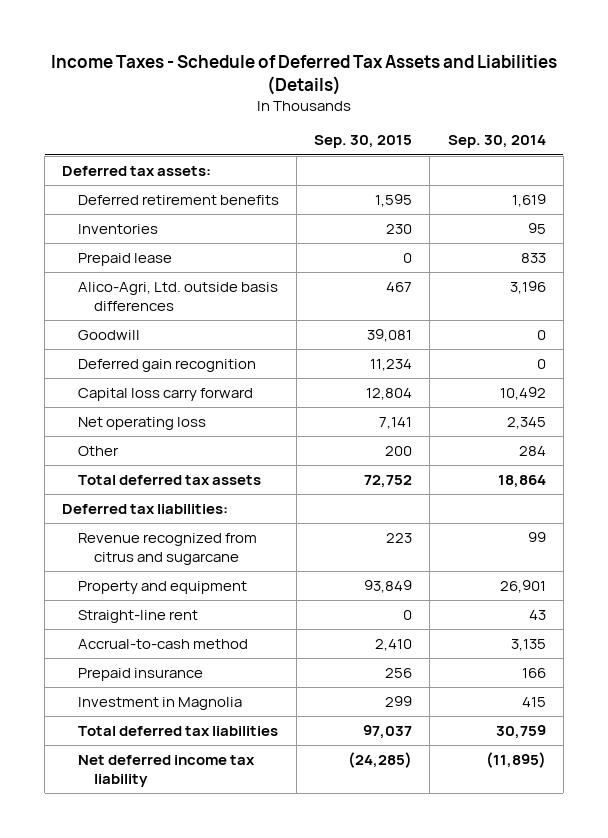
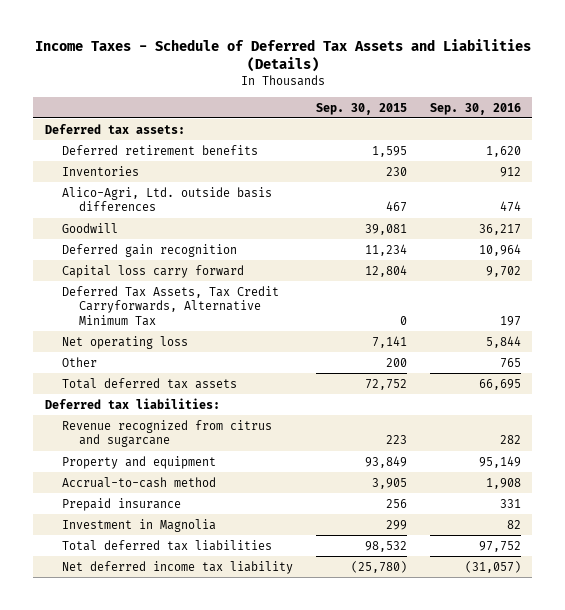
- | Sep. 30, 2015 | Sep. 30, 2014
+ | Sep. 30, 2015 | Sep. 30, 2016
- Prepaid lease | 0 | 833
+ Deferred Tax Assets, Tax Credit Carryforwards, Alternative Minimum Tax | 0 | 197
- Straight-line rent | 0 | 43
- Accrual-to-cash method | 2,410 | 3,135
+ Accrual-to-cash method | 3,905 | 1,908
- Total deferred tax liabilities | 97,037 | 30,759
- Net deferred income tax liability | (24,285) | (11,895)
+ Total deferred tax liabilities | 98,532 | 97,752
+ Net deferred income tax liability | (25,780) | (31,057)

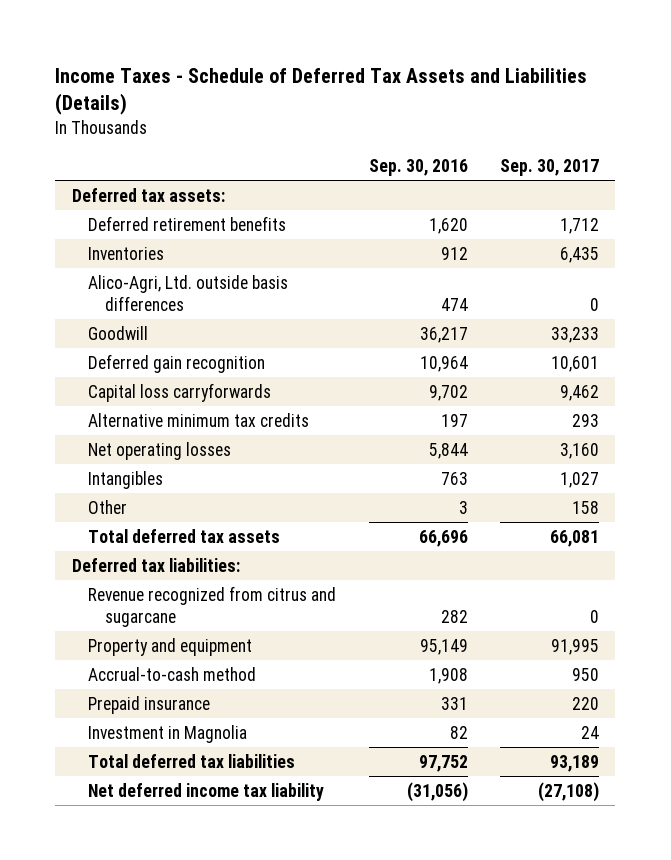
- | Sep. 30, 2015 | Sep. 30, 2016
+ | Sep. 30, 2016 | Sep. 30, 2017
- Capital loss carry forward | 12,804 | 9,702
- Deferred Tax Assets, Tax Credit Carryforwards, Alternative Minimum Tax | 0 | 197
- Net operating loss | 7,141 | 5,844
- Other | 200 | 765
- Total deferred tax assets | 72,752 | 66,695
+ Capital loss carryforwards | 9,702 | 9,462
+ Alternative minimum tax credits | 197 | 293
+ Net operating losses | 5,844 | 3,160
+ Intangibles | 763 | 1,027
+ Other | 3 | 158
+ Total deferred tax assets | 66,696 | 66,081
- Net deferred income tax liability | (25,780) | (31,057)
+ Net deferred income tax liability | (31,056) | (27,108)

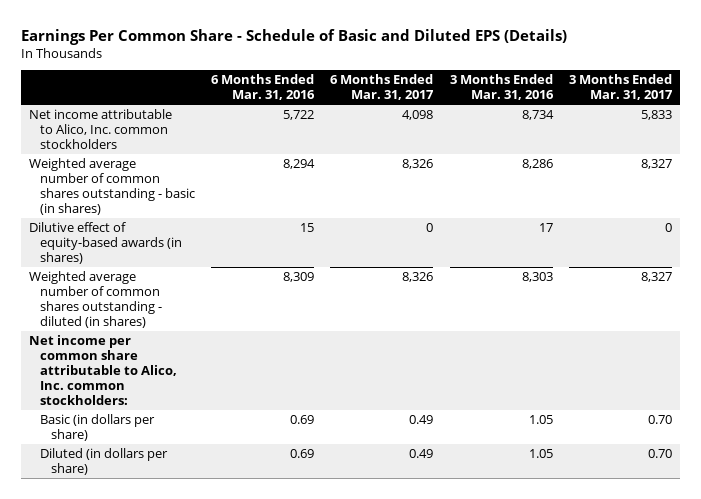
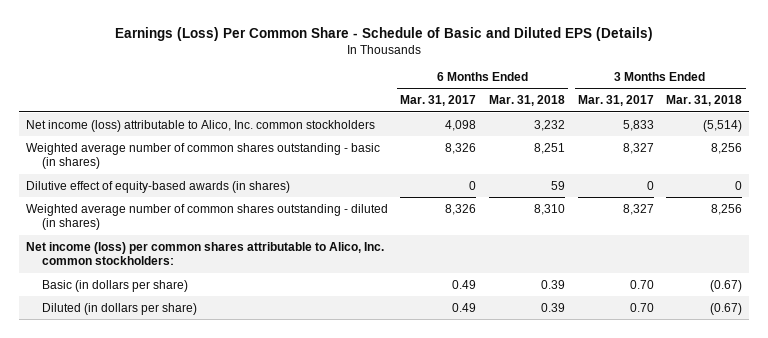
- Earnings Per Common Share - Schedule of Basic and Diluted EPS (Details)
+ Earnings (Loss) Per Common Share - Schedule of Basic and Diluted EPS (Details)
- | 6 Months Ended Mar. 31, 2016 | 6 Months Ended Mar. 31, 2017 | 3 Months Ended Mar. 31, 2016 | 3 Months Ended Mar. 31, 2017
+ | 6 Months Ended Mar. 31, 2017 | 6 Months Ended Mar. 31, 2018 | 3 Months Ended Mar. 31, 2017 | 3 Months Ended Mar. 31, 2018
- Net income attributable to Alico, Inc. common stockholders | 5,722 | 4,098 | 8,734 | 5,833
+ Net income (loss) attributable to Alico, Inc. common stockholders | 4,098 | 3,232 | 5,833 | (5,514)
- Net income per common share attributable to Alico, Inc. common stockholders:
+ Net income (loss) per common shares attributable to Alico, Inc. common stockholders:

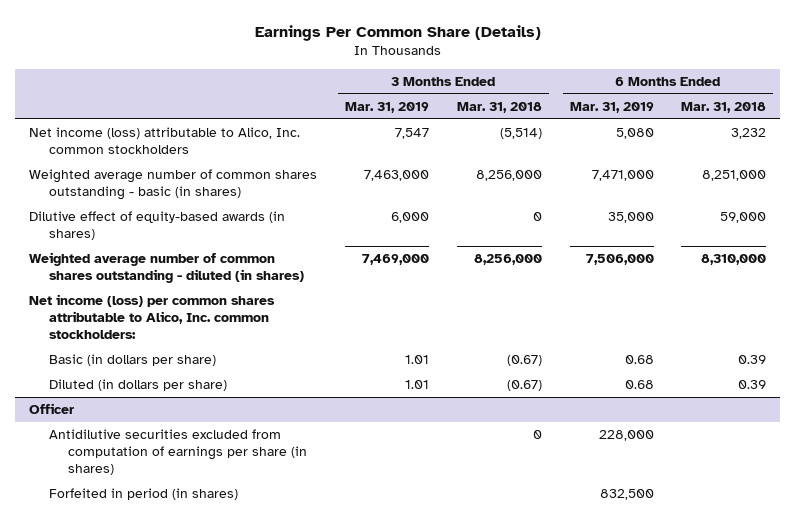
- Earnings (Loss) Per Common Share - Schedule of Basic and Diluted EPS (Details)
+ Earnings Per Common Share (Details)
- | 6 Months Ended Mar. 31, 2017 | 6 Months Ended Mar. 31, 2018 | 3 Months Ended Mar. 31, 2017 | 3 Months Ended Mar. 31, 2018
+ | 3 Months Ended Mar. 31, 2019 | 3 Months Ended Mar. 31, 2018 | 6 Months Ended Mar. 31, 2019 | 6 Months Ended Mar. 31, 2018
- Weighted average number of common shares outstanding - basic (in shares) | 8,326 | 8,251 | 8,327 | 8,256
- Dilutive effect of equity-based awards (in shares) | 0 | 59 | 0 | 0
- Weighted average number of common shares outstanding - diluted (in shares) | 8,326 | 8,310 | 8,327 | 8,256
+ Weighted average number of common shares outstanding - basic (in shares) | 7,463,000 | 8,256,000 | 7,471,000 | 8,251,000
+ Dilutive effect of equity-based awards (in shares) | 6,000 | 0 | 35,000 | 59,000
+ Weighted average number of common shares outstanding - diluted (in shares) | 7,469,000 | 8,256,000 | 7,506,000 | 8,310,000
+ Officer
+ Antidilutive securities excluded from computation of earnings per share (in shares) | | 0 | 228,000 |
+ Forfeited in period (in shares) | | | 832,500 |

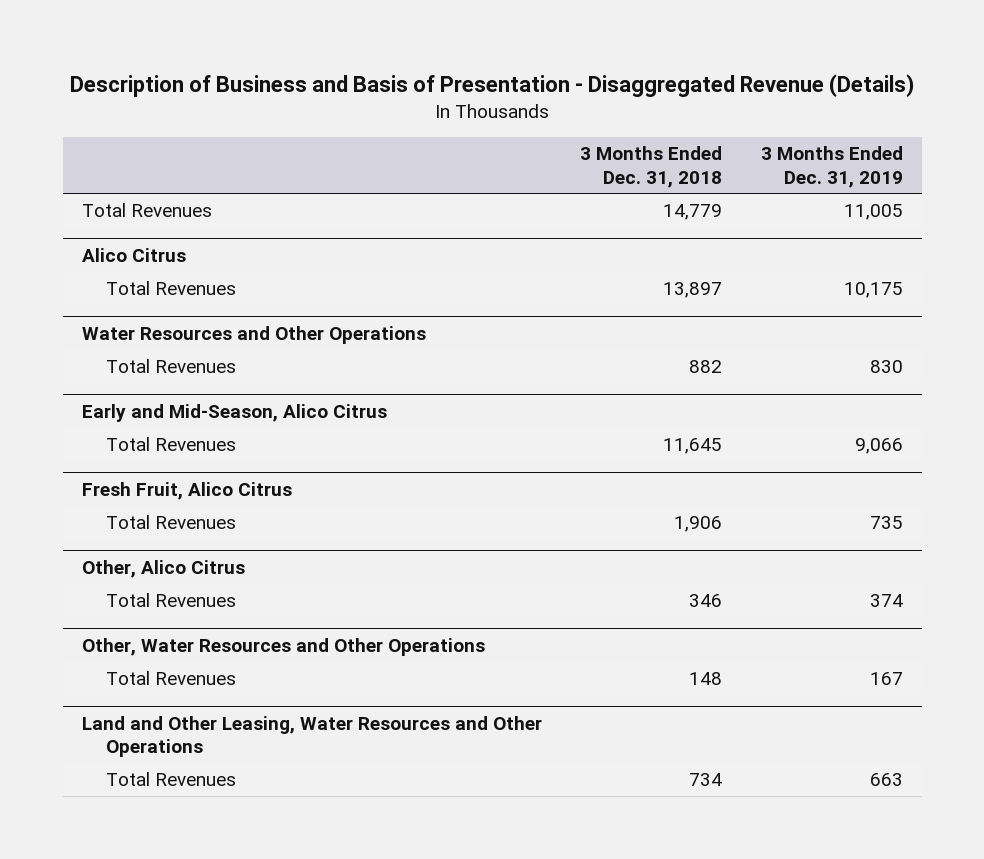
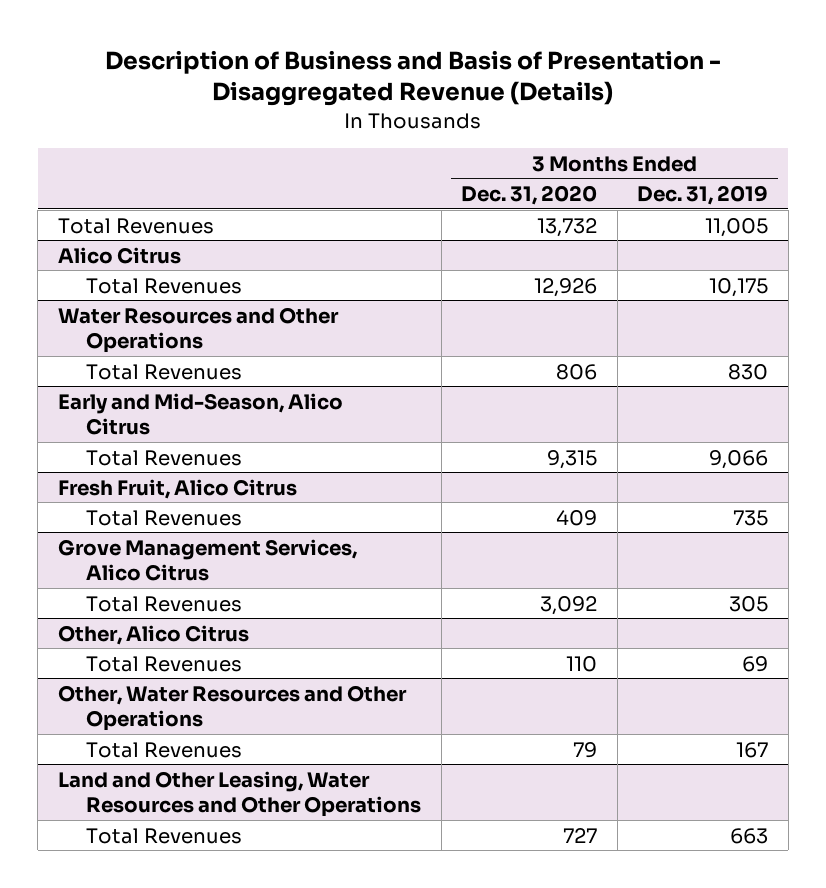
- | 3 Months Ended Dec. 31, 2018 | 3 Months Ended Dec. 31, 2019
+ | 3 Months Ended Dec. 31, 2020 | 3 Months Ended Dec. 31, 2019
+ Grove Management Services, Alico Citrus
+ Total Revenues | 3,092 | 305
@ Other, Alico Citrus
- Total Revenues | 346 | 374
+ Total Revenues | 110 | 69

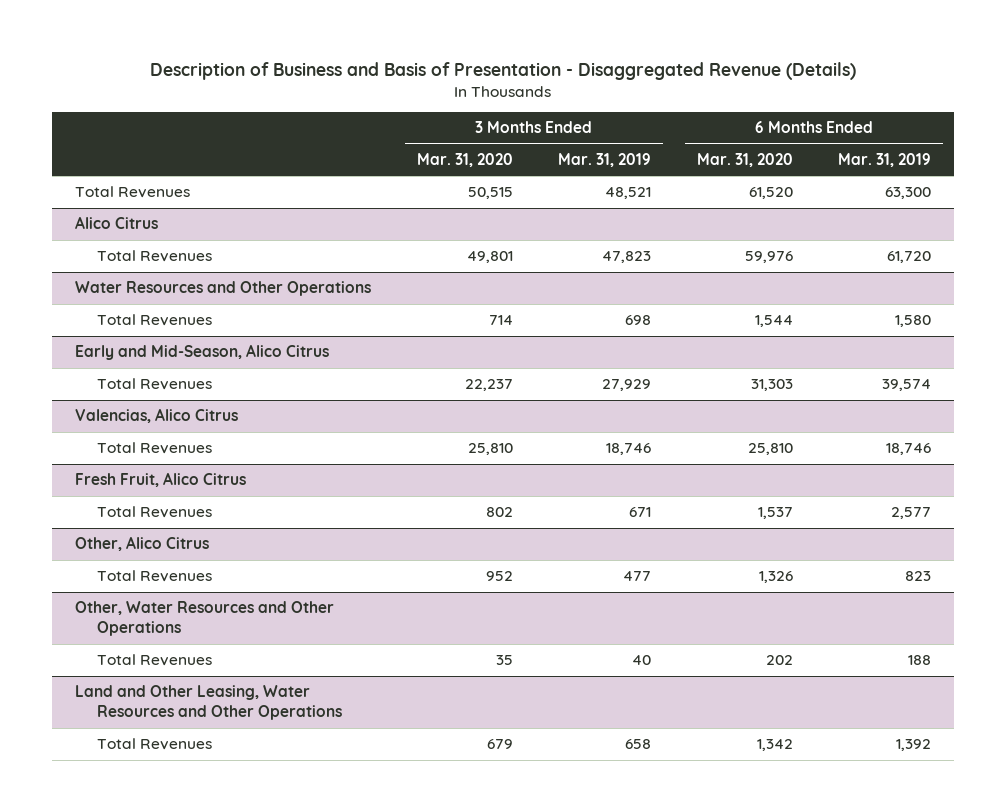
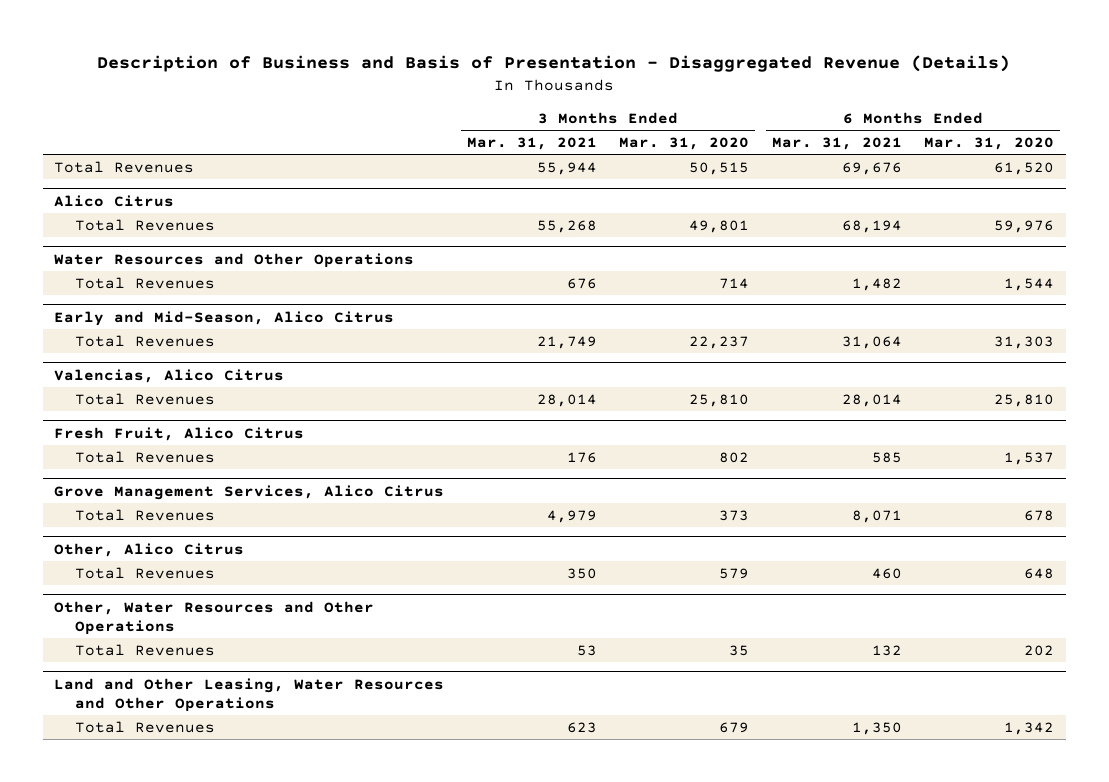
- | 3 Months Ended Mar. 31, 2020 | 3 Months Ended Mar. 31, 2019 | 6 Months Ended Mar. 31, 2020 | 6 Months Ended Mar. 31, 2019
+ | 3 Months Ended Mar. 31, 2021 | 3 Months Ended Mar. 31, 2020 | 6 Months Ended Mar. 31, 2021 | 6 Months Ended Mar. 31, 2020
+ Grove Management Services, Alico Citrus
+ Total Revenues | 4,979 | 373 | 8,071 | 678
@ Other, Alico Citrus
- Total Revenues | 952 | 477 | 1,326 | 823
+ Total Revenues | 350 | 579 | 460 | 648

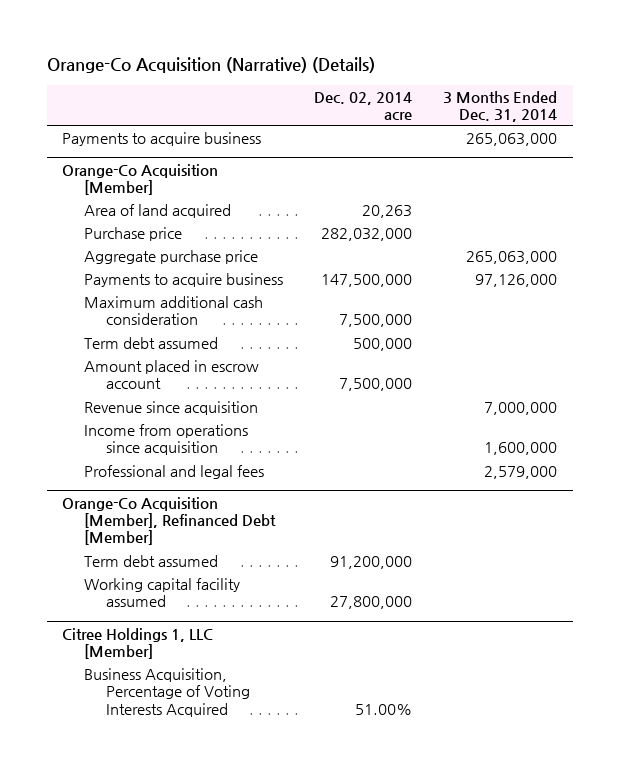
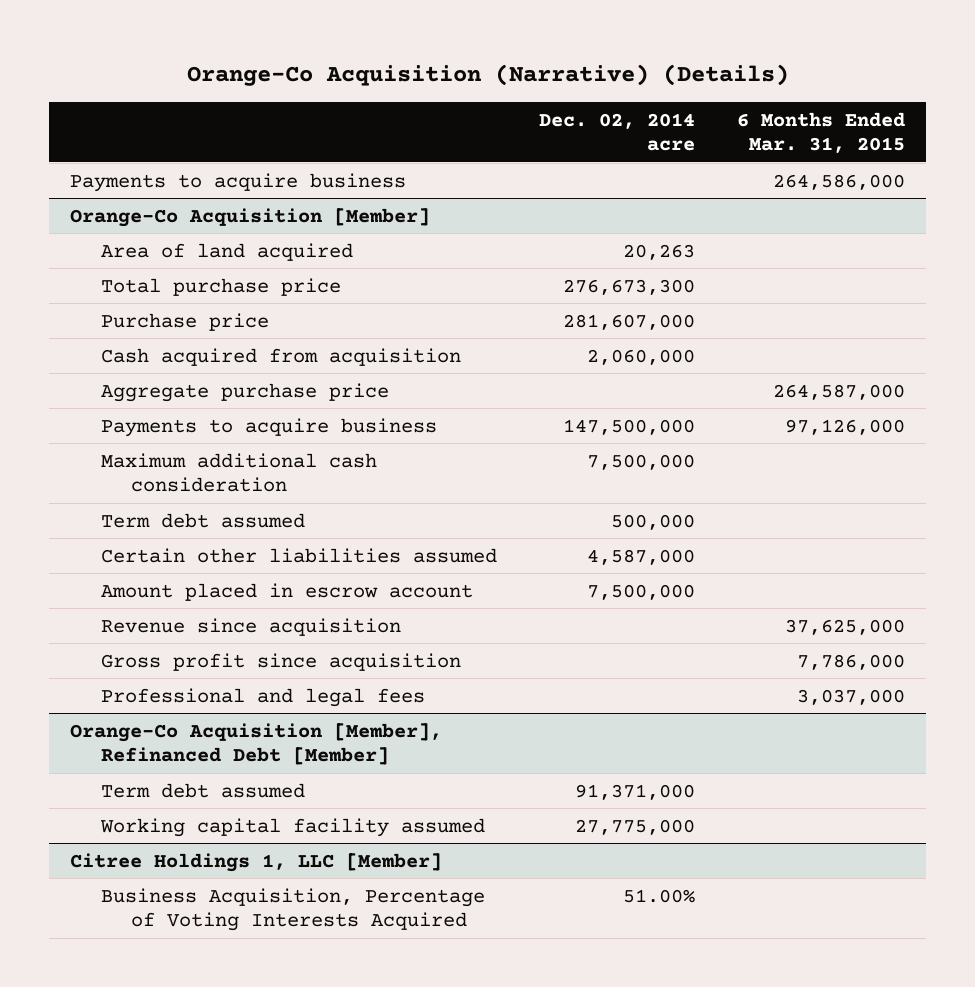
- | Dec. 02, 2014 acre | 3 Months Ended Dec. 31, 2014
+ | Dec. 02, 2014 acre | 6 Months Ended Mar. 31, 2015
@ Orange-Co Acquisition [Member]
- Purchase price | 282,032,000 |
+ Total purchase price | 276,673,300 |
+ Purchase price | 281,607,000 |
+ Cash acquired from acquisition | 2,060,000 |
+ Certain other liabilities assumed | 4,587,000 |
- Income from operations since acquisition | | 1,600,000
+ Gross profit since acquisition | | 7,786,000
@ Orange-Co Acquisition [Member], Refinanced Debt [Member]
- Term debt assumed | 91,200,000 |
- Working capital facility assumed | 27,800,000 |
+ Term debt assumed | 91,371,000 |
+ Working capital facility assumed | 27,775,000 |

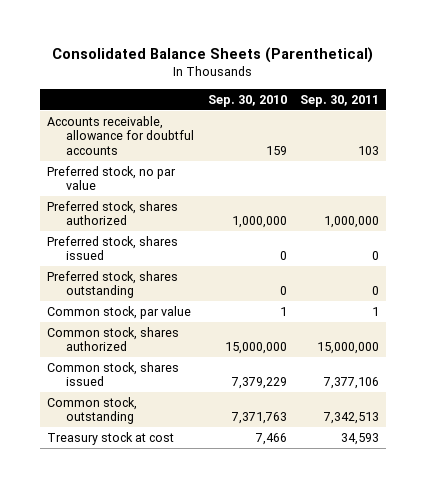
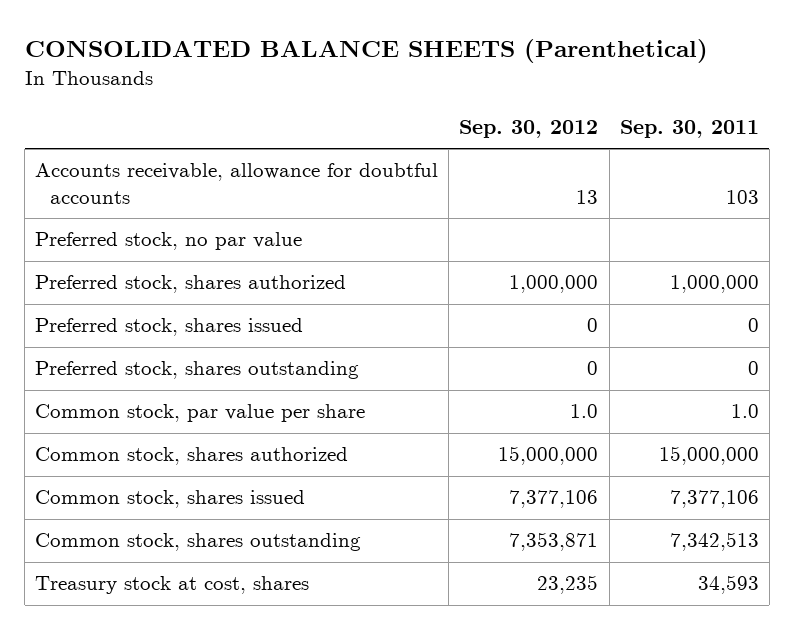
- Consolidated Balance Sheets (Parenthetical)
+ CONSOLIDATED BALANCE SHEETS (Parenthetical)
- | Sep. 30, 2010 | Sep. 30, 2011
+ | Sep. 30, 2012 | Sep. 30, 2011
- Common stock, par value | 1 | 1
+ Common stock, par value per share | 1.0 | 1.0
- Common stock, outstanding | 7,371,763 | 7,342,513
- Treasury stock at cost | 7,466 | 34,593
+ Common stock, shares outstanding | 7,353,871 | 7,342,513
+ Treasury stock at cost, shares | 23,235 | 34,593

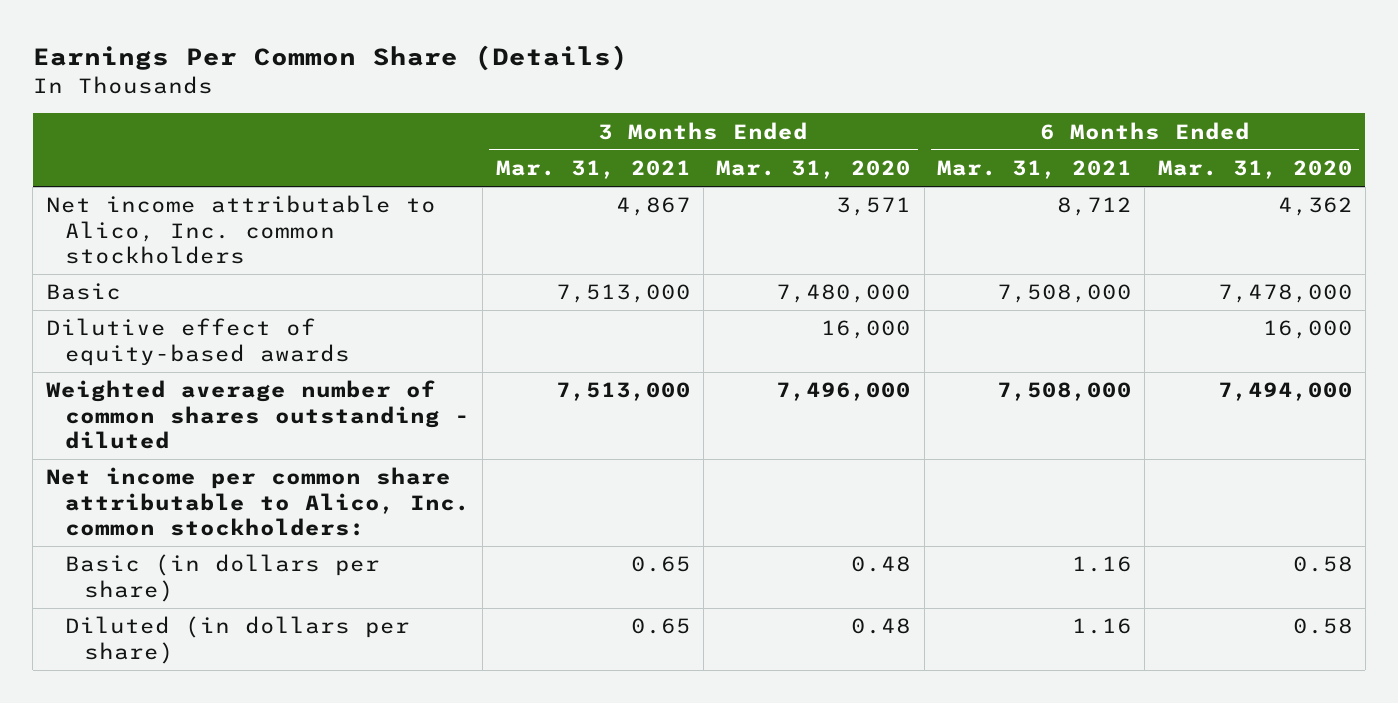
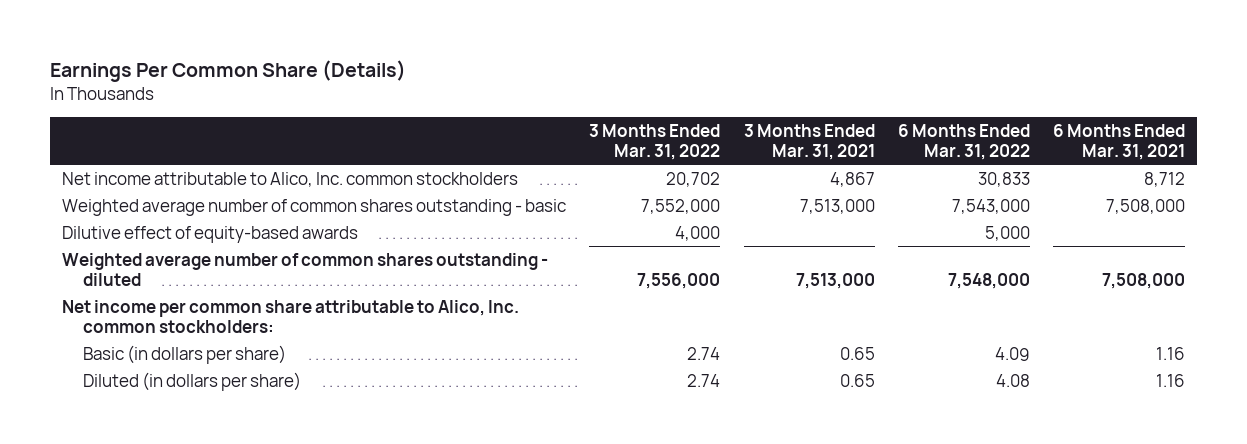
- | 3 Months Ended Mar. 31, 2021 | 3 Months Ended Mar. 31, 2020 | 6 Months Ended Mar. 31, 2021 | 6 Months Ended Mar. 31, 2020
+ | 3 Months Ended Mar. 31, 2022 | 3 Months Ended Mar. 31, 2021 | 6 Months Ended Mar. 31, 2022 | 6 Months Ended Mar. 31, 2021
- Basic | 7,513,000 | 7,480,000 | 7,508,000 | 7,478,000
+ Weighted average number of common shares outstanding - basic | 7,552,000 | 7,513,000 | 7,543,000 | 7,508,000

